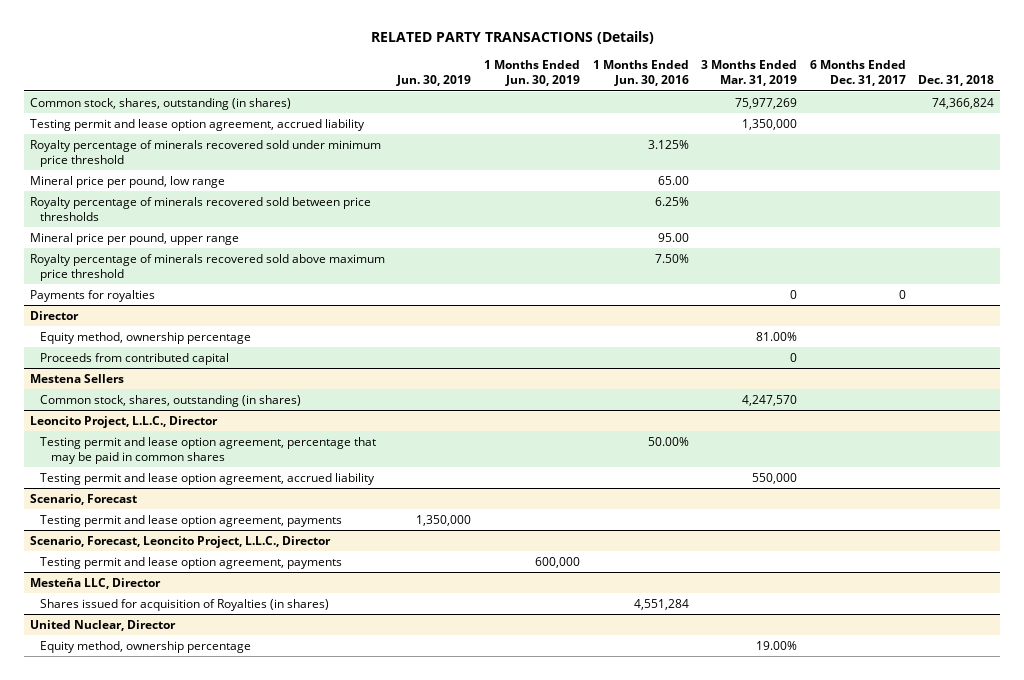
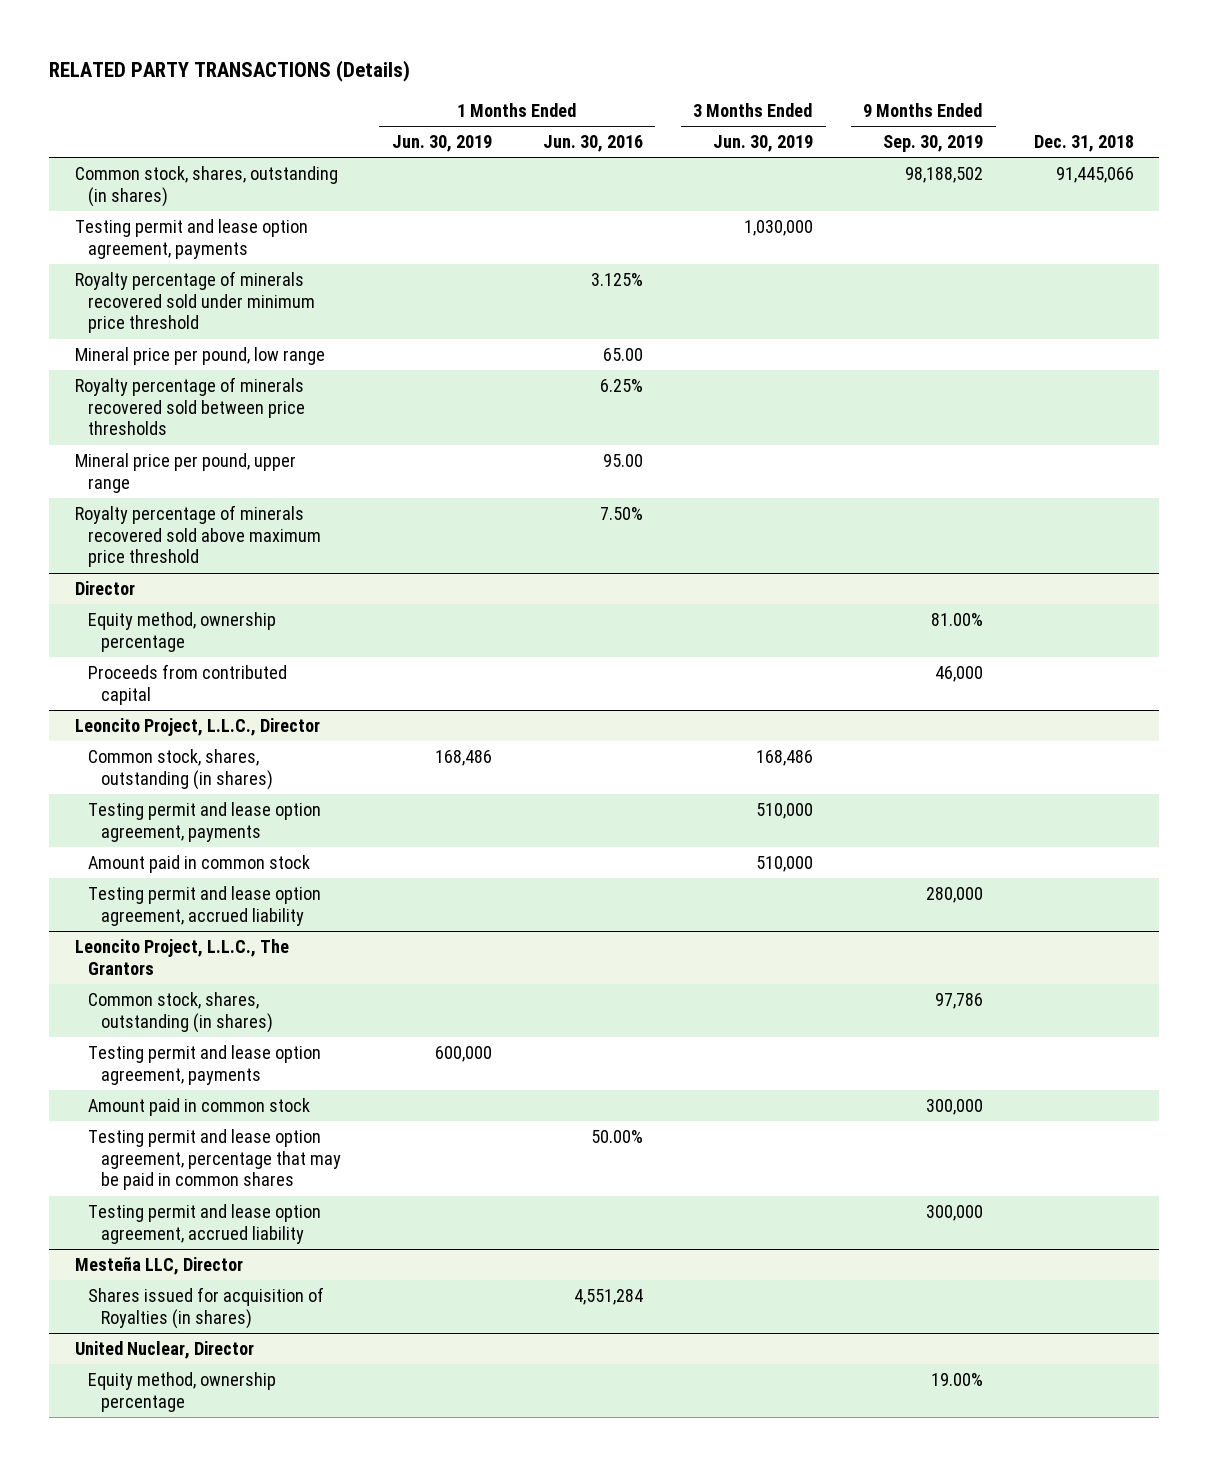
- | Jun. 30, 2019 | 1 Months Ended Jun. 30, 2019 | 1 Months Ended Jun. 30, 2016 | 3 Months Ended Mar. 31, 2019 | 6 Months Ended Dec. 31, 2017 | Dec. 31, 2018
+ | 1 Months Ended Jun. 30, 2019 | 1 Months Ended Jun. 30, 2016 | 3 Months Ended Jun. 30, 2019 | 9 Months Ended Sep. 30, 2019 | Dec. 31, 2018
- Common stock, shares, outstanding (in shares) | | | | 75,977,269 | | 74,366,824
- Testing permit and lease option agreement, accrued liability | | | | 1,350,000 | |
+ Common stock, shares, outstanding (in shares) | | | | 98,188,502 | 91,445,066
+ Testing permit and lease option agreement, payments | | | 1,030,000 | |
- Payments for royalties | | | | 0 | 0 |
- Mestena Sellers
- Common stock, shares, outstanding (in shares) | | | | 4,247,570 | |
@ Leoncito Project, L.L.C., Director
- Testing permit and lease option agreement, percentage that may be paid in common shares | | | 50.00% | | |
+ Common stock, shares, outstanding (in shares) | 168,486 | | 168,486 | |
+ Testing permit and lease option agreement, payments | | | 510,000 | |
+ Amount paid in common stock | | | 510,000 | |
- Scenario, Forecast
- Testing permit and lease option agreement, payments | 1,350,000 | | | | |
- Scenario, Forecast, Leoncito Project, L.L.C., Director
+ Leoncito Project, L.L.C., The Grantors
+ Common stock, shares, outstanding (in shares) | | | | 97,786 |
+ Amount paid in common stock | | | | 300,000 |
+ Testing permit and lease option agreement, percentage that may be paid in common shares | | 50.00% | | |
+ Testing permit and lease option agreement, accrued liability | | | | 300,000 |

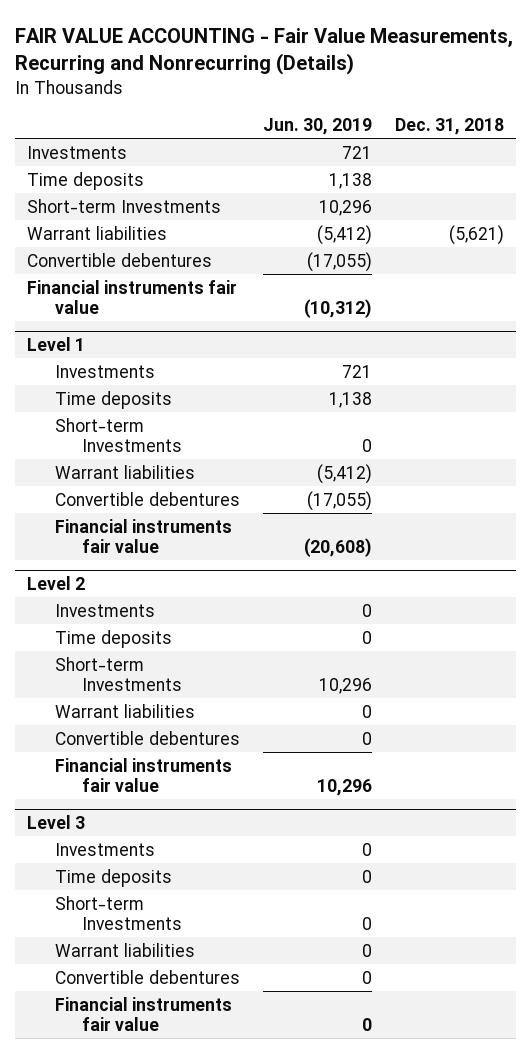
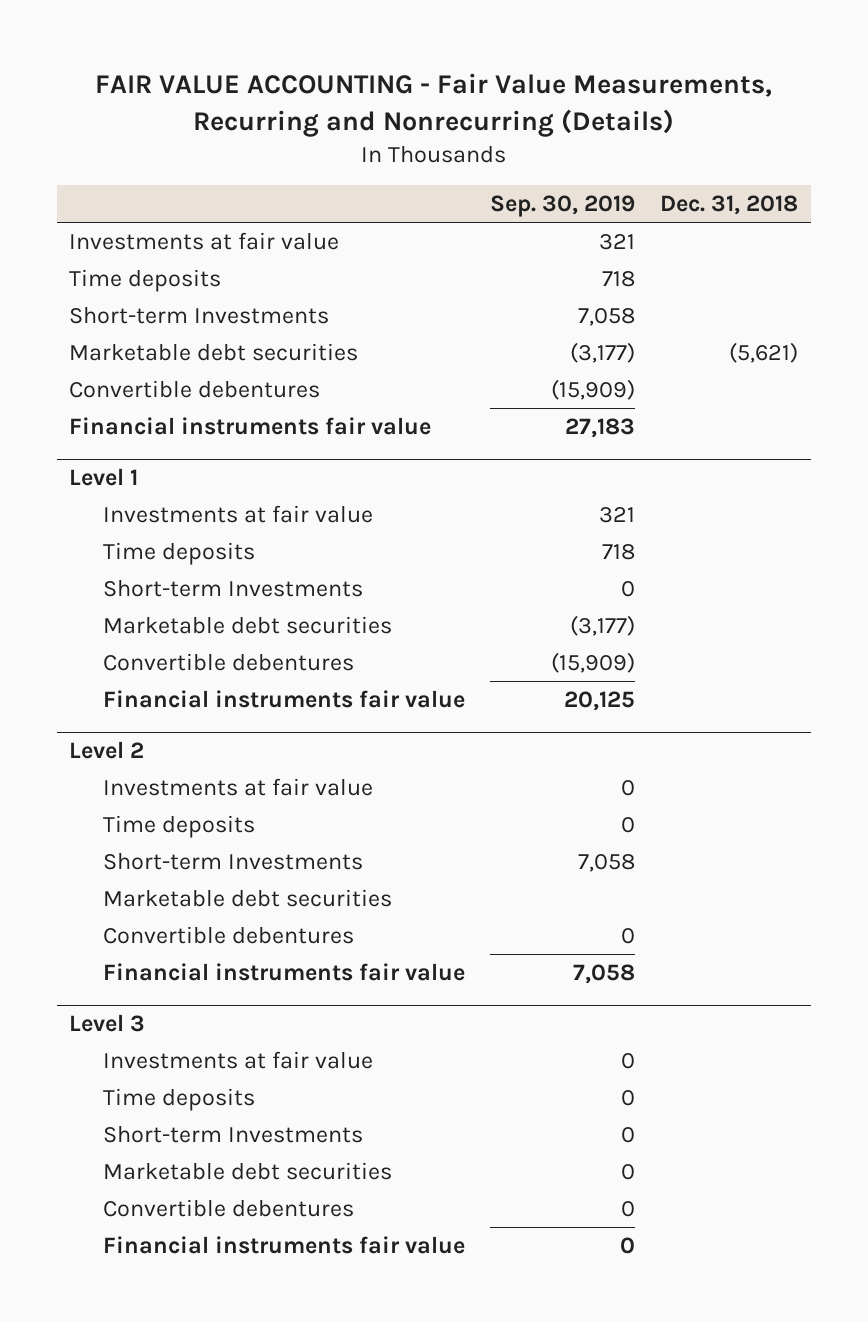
- | Jun. 30, 2019 | Dec. 31, 2018
+ | Sep. 30, 2019 | Dec. 31, 2018
- Investments | 721 |
+ Investments at fair value | 321 |
- Warrant liabilities | (5,412) | (5,621)
+ Marketable debt securities | (3,177) | (5,621)
@ Level 1
- Investments | 721 |
+ Investments at fair value | 321 |
- Warrant liabilities | (5,412) |
+ Marketable debt securities | (3,177) |
@ Level 2
- Investments | 0 |
+ Investments at fair value | 0 |
- Warrant liabilities | 0 |
+ Marketable debt securities
@ Level 3
- Investments | 0 |
+ Investments at fair value | 0 |
- Warrant liabilities | 0 |
+ Marketable debt securities | 0 |

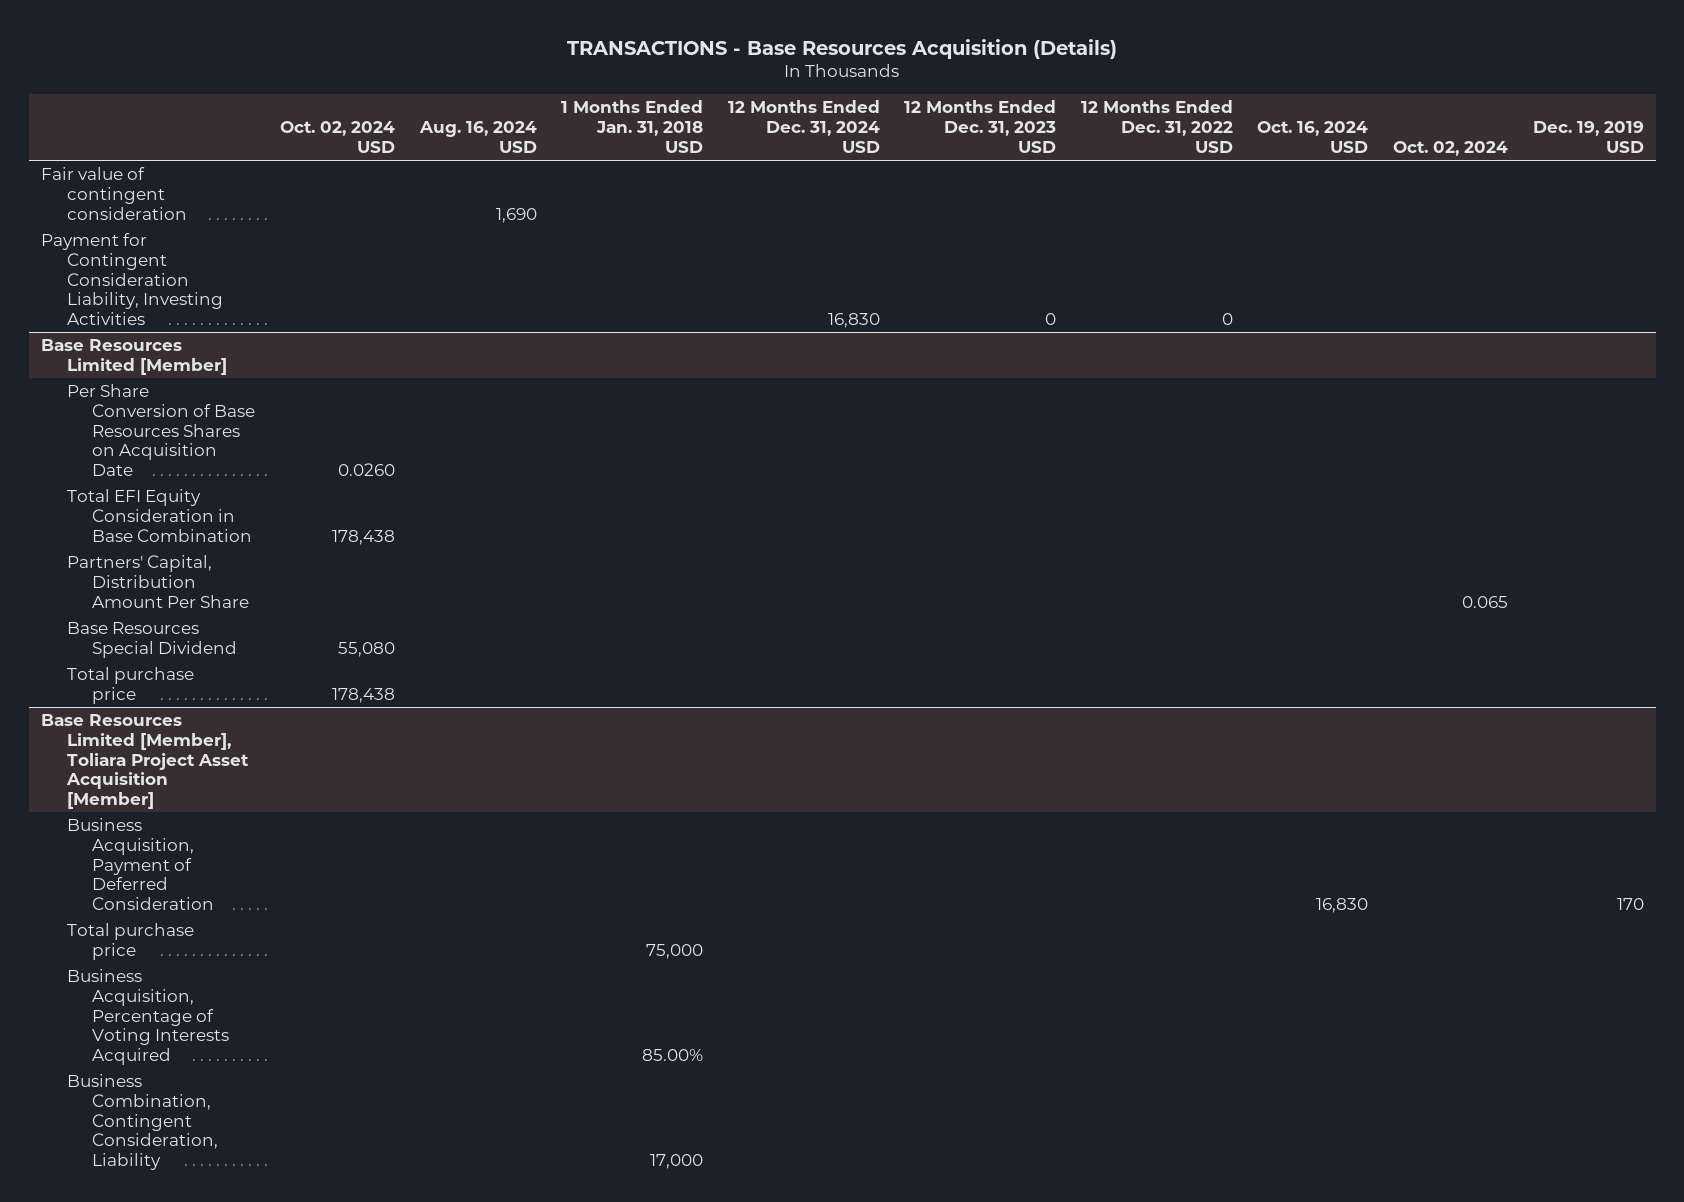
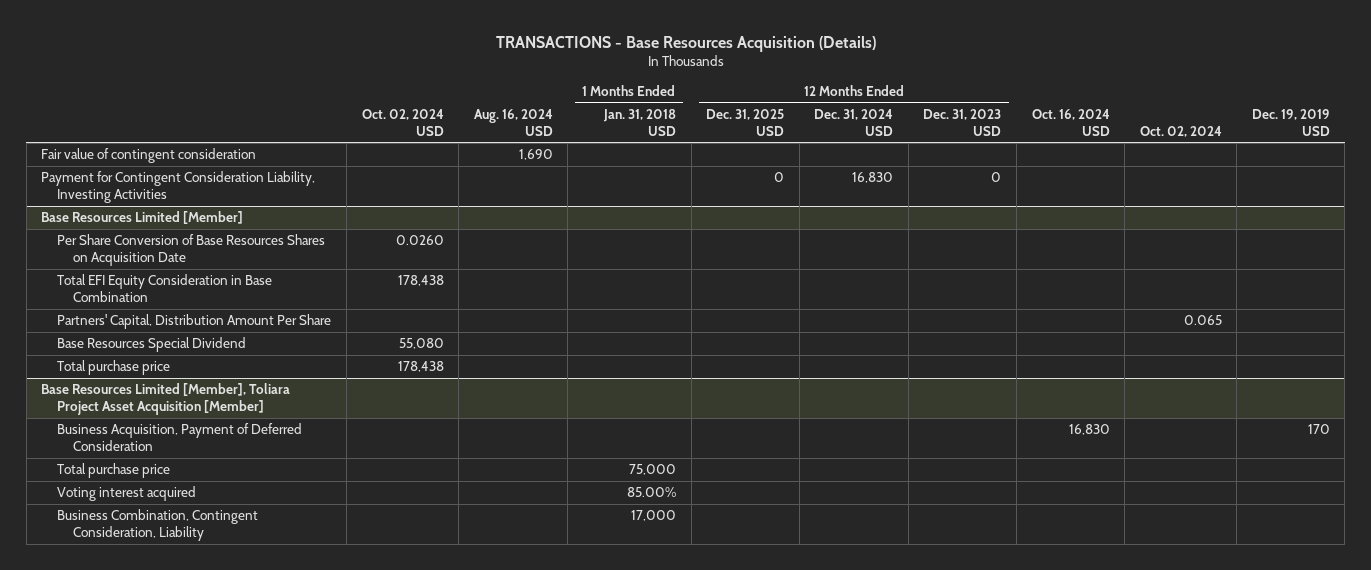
- | Oct. 02, 2024 USD | Aug. 16, 2024 USD | 1 Months Ended Jan. 31, 2018 USD | 12 Months Ended Dec. 31, 2024 USD | 12 Months Ended Dec. 31, 2023 USD | 12 Months Ended Dec. 31, 2022 USD | Oct. 16, 2024 USD | Oct. 02, 2024 | Dec. 19, 2019 USD
+ | Oct. 02, 2024 USD | Aug. 16, 2024 USD | 1 Months Ended Jan. 31, 2018 USD | 12 Months Ended Dec. 31, 2025 USD | 12 Months Ended Dec. 31, 2024 USD | 12 Months Ended Dec. 31, 2023 USD | Oct. 16, 2024 USD | Oct. 02, 2024 | Dec. 19, 2019 USD
@ Base Resources Limited [Member], Toliara Project Asset Acquisition [Member]
- Business Acquisition, Percentage of Voting Interests Acquired | | | 85.00% | | | | | |
+ Voting interest acquired | | | 85.00% | | | | | |

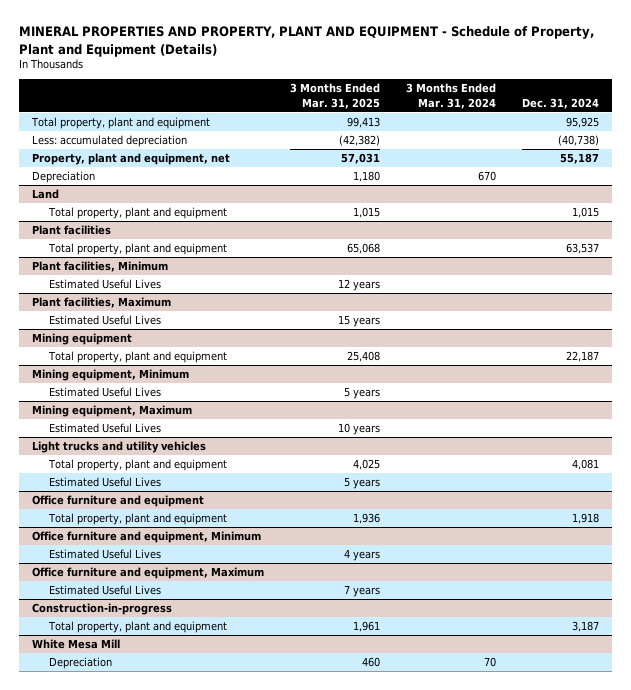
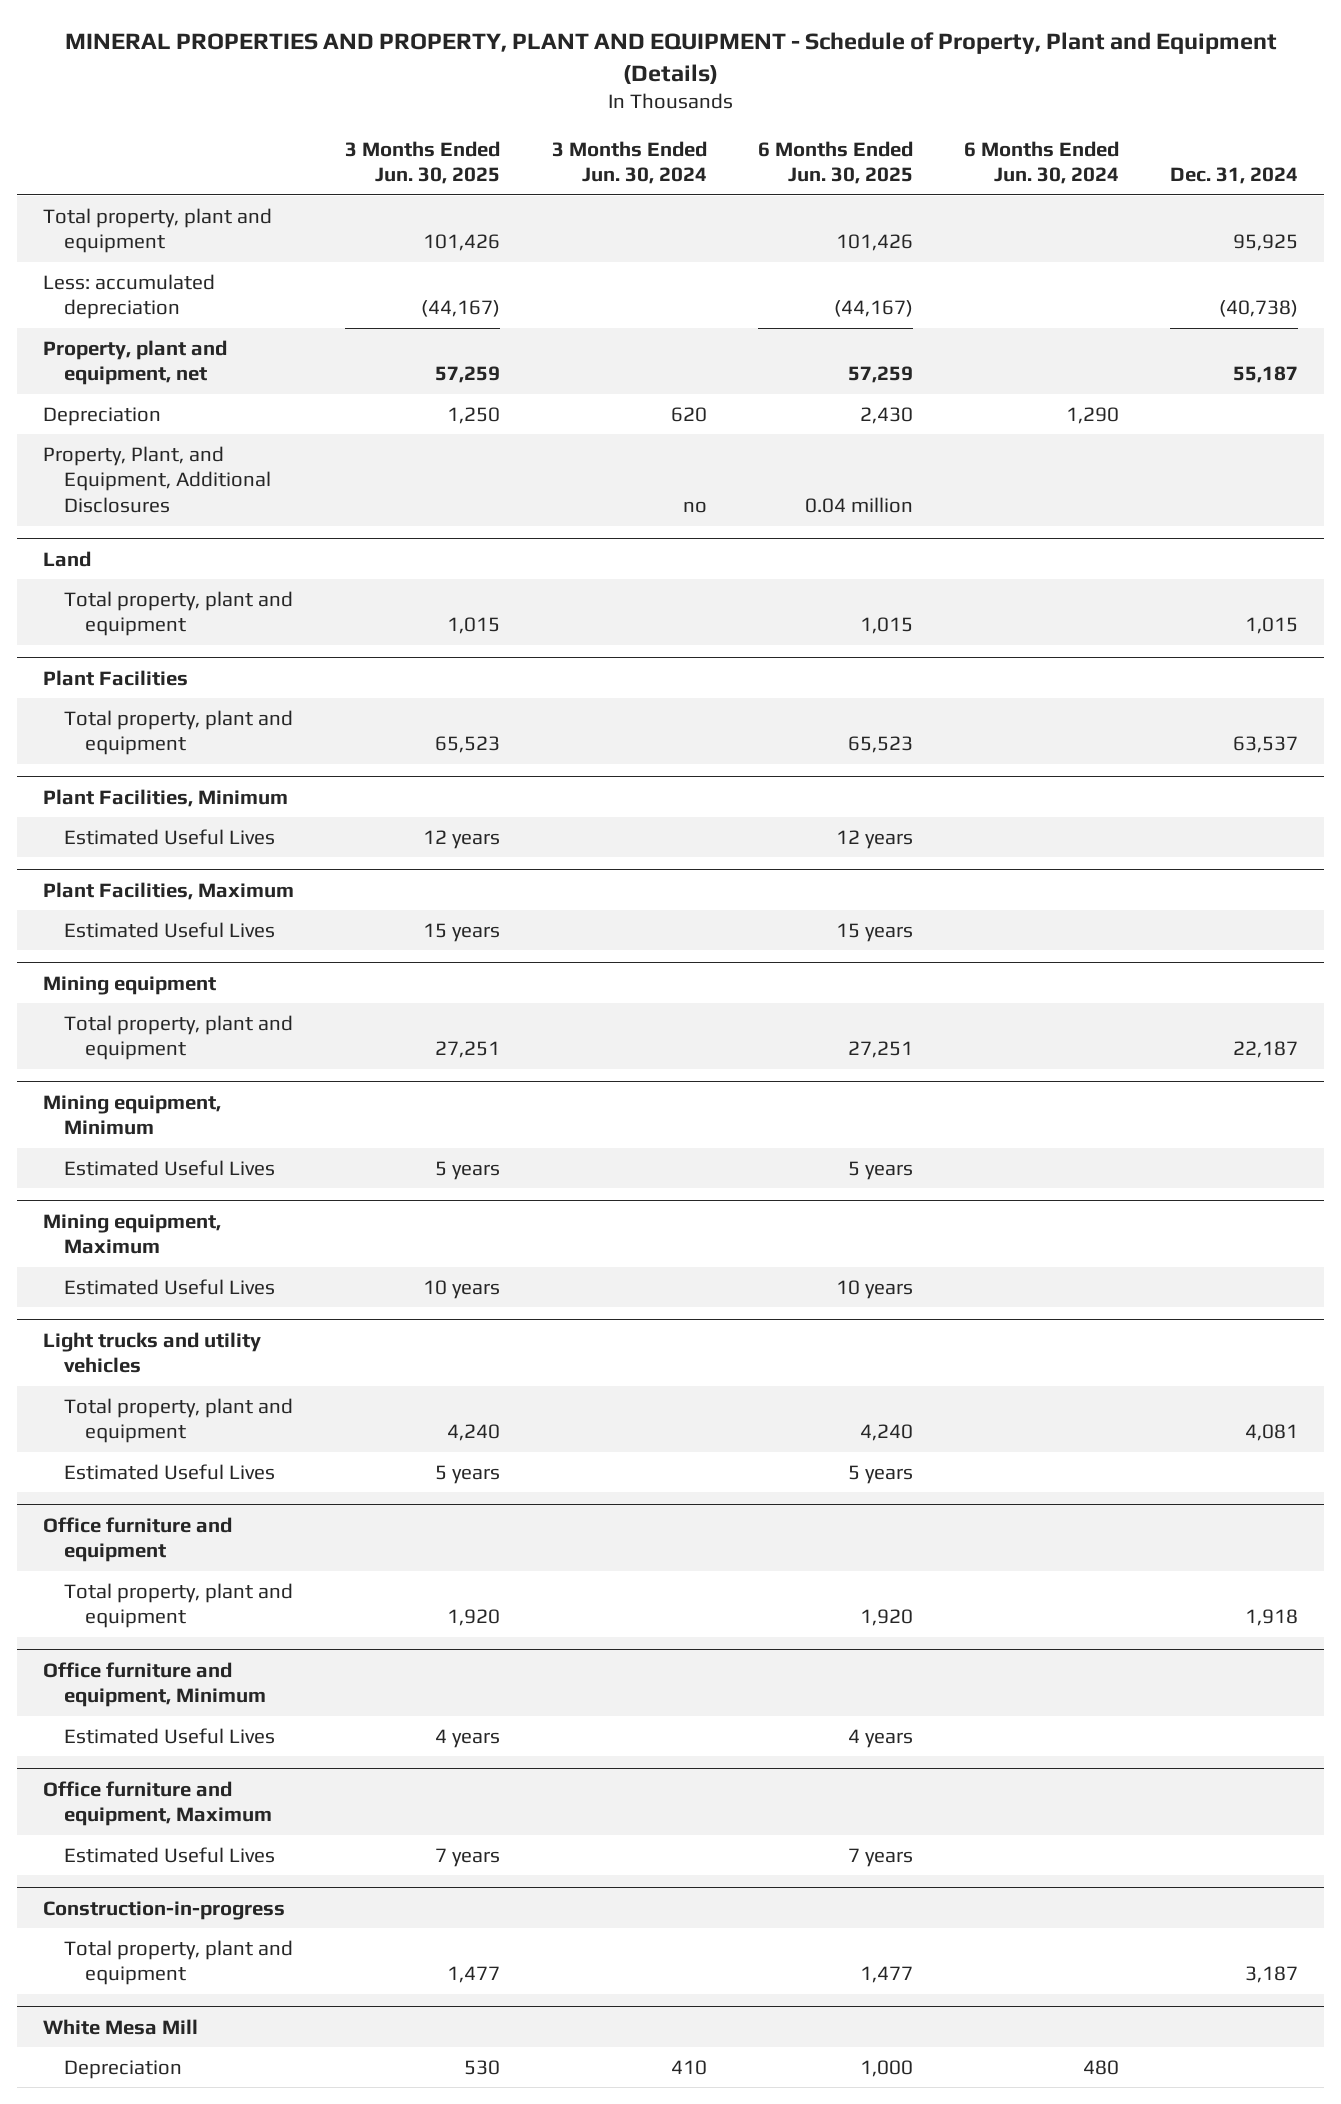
- | 3 Months Ended Mar. 31, 2025 | 3 Months Ended Mar. 31, 2024 | Dec. 31, 2024
+ | 3 Months Ended Jun. 30, 2025 | 3 Months Ended Jun. 30, 2024 | 6 Months Ended Jun. 30, 2025 | 6 Months Ended Jun. 30, 2024 | Dec. 31, 2024
+ Property, Plant, and Equipment, Additional Disclosures | | no | 0.04 million | |
- Plant facilities
+ Plant Facilities
- Plant facilities, Minimum
+ Plant Facilities, Minimum
- Plant facilities, Maximum
+ Plant Facilities, Maximum

